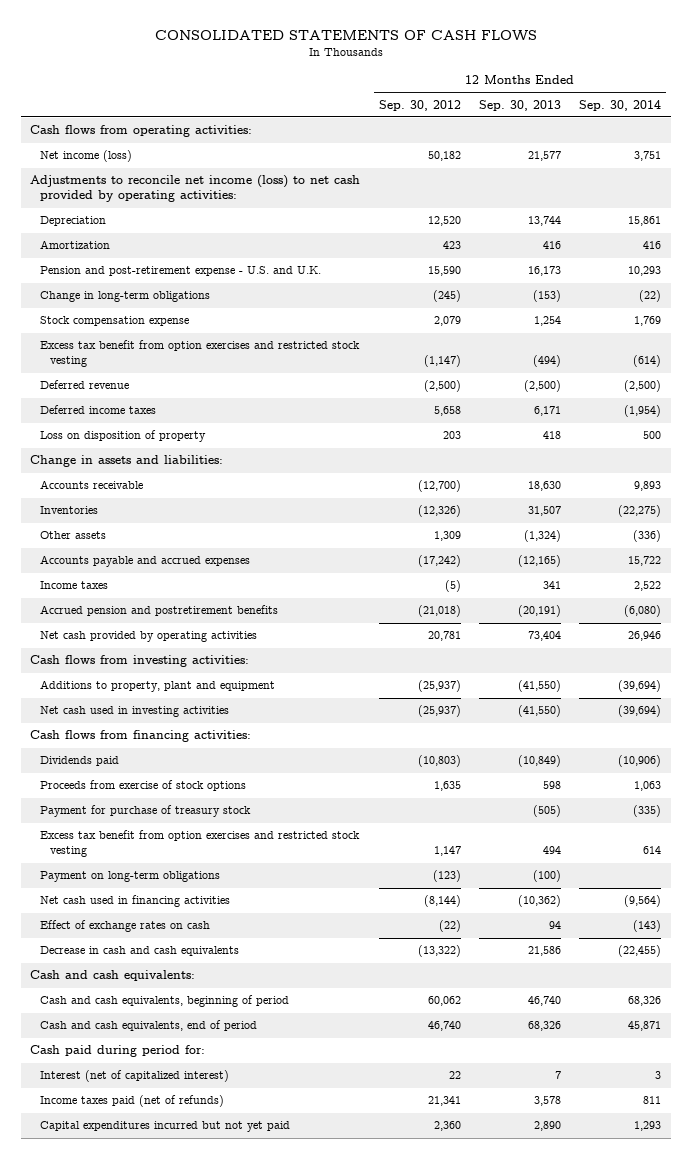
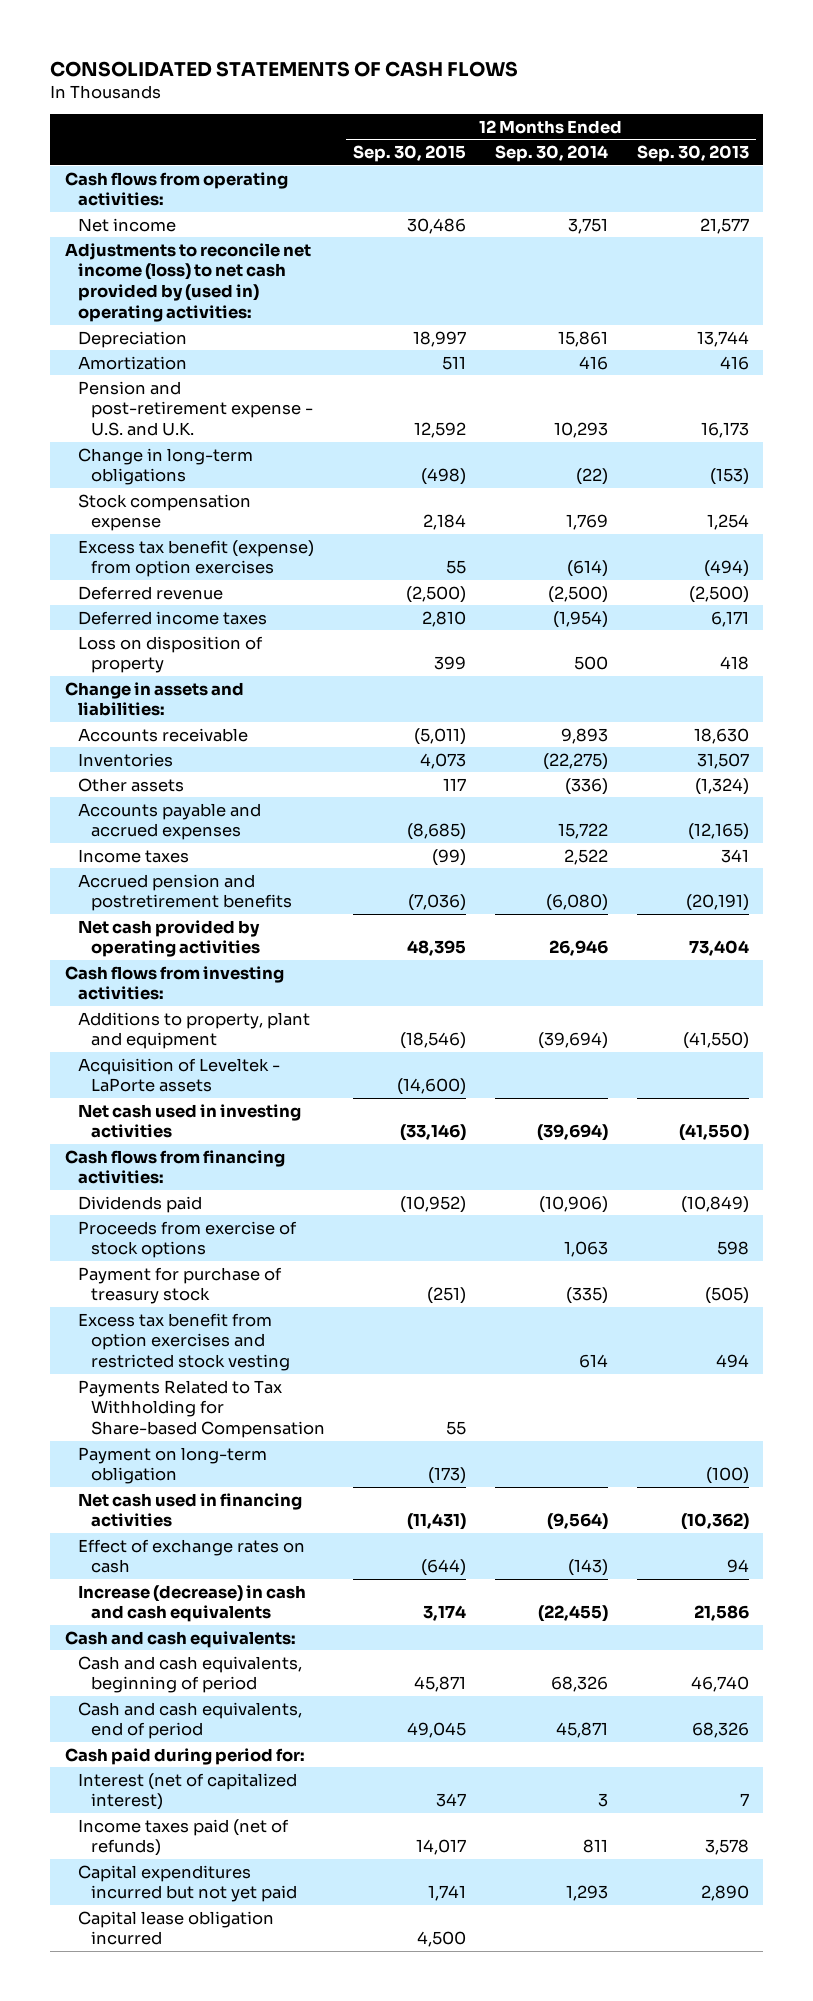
- | 12 Months Ended Sep. 30, 2012 | 12 Months Ended Sep. 30, 2013 | 12 Months Ended Sep. 30, 2014
+ | 12 Months Ended Sep. 30, 2015 | 12 Months Ended Sep. 30, 2014 | 12 Months Ended Sep. 30, 2013
- Net income (loss) | 50,182 | 21,577 | 3,751
- Adjustments to reconcile net income (loss) to net cash provided by operating activities:
+ Net income | 30,486 | 3,751 | 21,577
+ Adjustments to reconcile net income (loss) to net cash provided by (used in) operating activities:
- Excess tax benefit from option exercises and restricted stock vesting | (1,147) | (494) | (614)
+ Excess tax benefit (expense) from option exercises | 55 | (614) | (494)
+ Acquisition of Leveltek - LaPorte assets | (14,600) | |
- Payment on long-term obligations | (123) | (100) |
+ Payments Related to Tax Withholding for Share-based Compensation | 55 | |
+ Payment on long-term obligation | (173) | | (100)
- Decrease in cash and cash equivalents | (13,322) | 21,586 | (22,455)
+ Increase (decrease) in cash and cash equivalents | 3,174 | (22,455) | 21,586
+ Capital lease obligation incurred | 4,500 | |

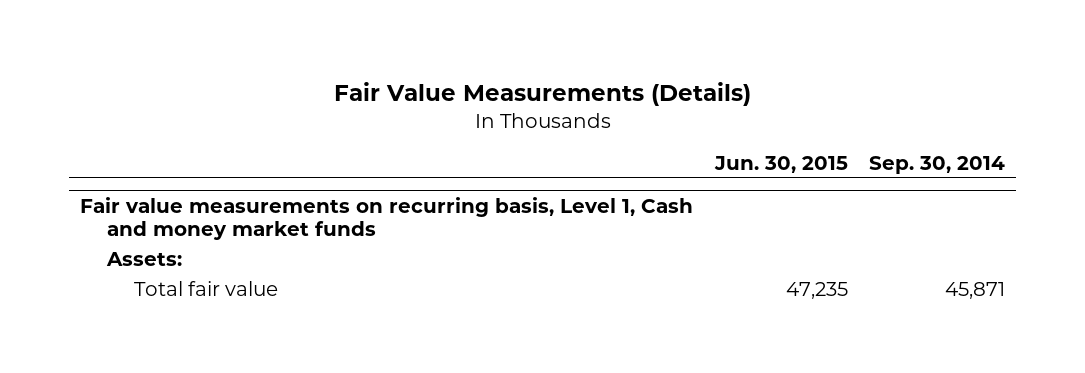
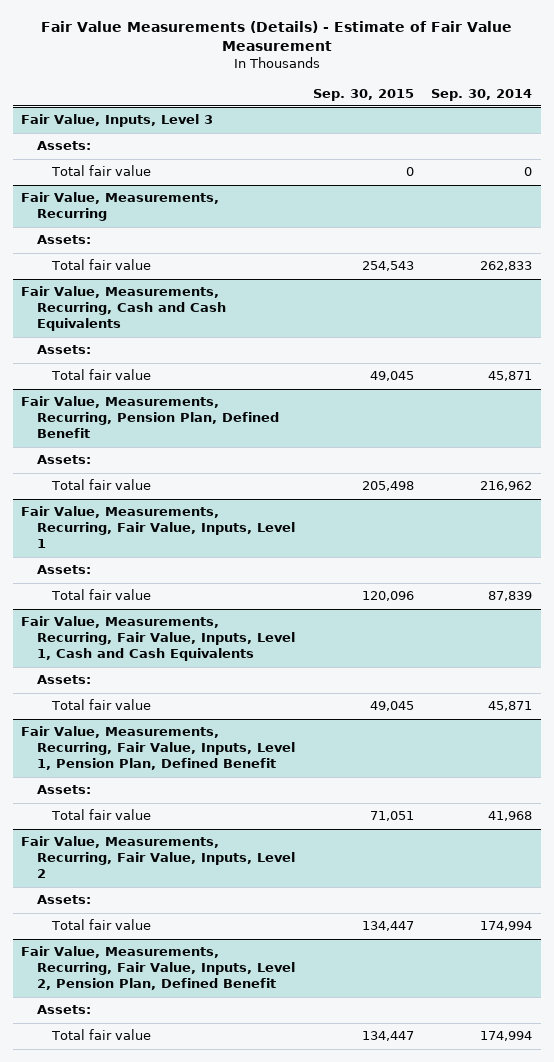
- Fair Value Measurements (Details)
+ Fair Value Measurements (Details) - Estimate of Fair Value Measurement
- | Jun. 30, 2015 | Sep. 30, 2014
+ | Sep. 30, 2015 | Sep. 30, 2014
- Fair value measurements on recurring basis, Level 1, Cash and money market funds
+ Fair Value, Inputs, Level 3
+ Total fair value | 0 | 0
+ Fair Value, Measurements, Recurring
+ Assets:
+ Total fair value | 254,543 | 262,833
+ Fair Value, Measurements, Recurring, Cash and Cash Equivalents
+ Assets:
+ Fair Value, Measurements, Recurring, Pension Plan, Defined Benefit
+ Assets:
+ Total fair value | 205,498 | 216,962
+ Fair Value, Measurements, Recurring, Fair Value, Inputs, Level 1
+ Assets:
+ Total fair value | 120,096 | 87,839
+ Fair Value, Measurements, Recurring, Fair Value, Inputs, Level 1, Cash and Cash Equivalents
+ Assets:
+ Total fair value | 49,045 | 45,871
+ Fair Value, Measurements, Recurring, Fair Value, Inputs, Level 1, Pension Plan, Defined Benefit
+ Assets:
+ Total fair value | 71,051 | 41,968
+ Fair Value, Measurements, Recurring, Fair Value, Inputs, Level 2
+ Assets:
+ Total fair value | 134,447 | 174,994
+ Fair Value, Measurements, Recurring, Fair Value, Inputs, Level 2, Pension Plan, Defined Benefit
+ Assets:
+ Total fair value | 134,447 | 174,994

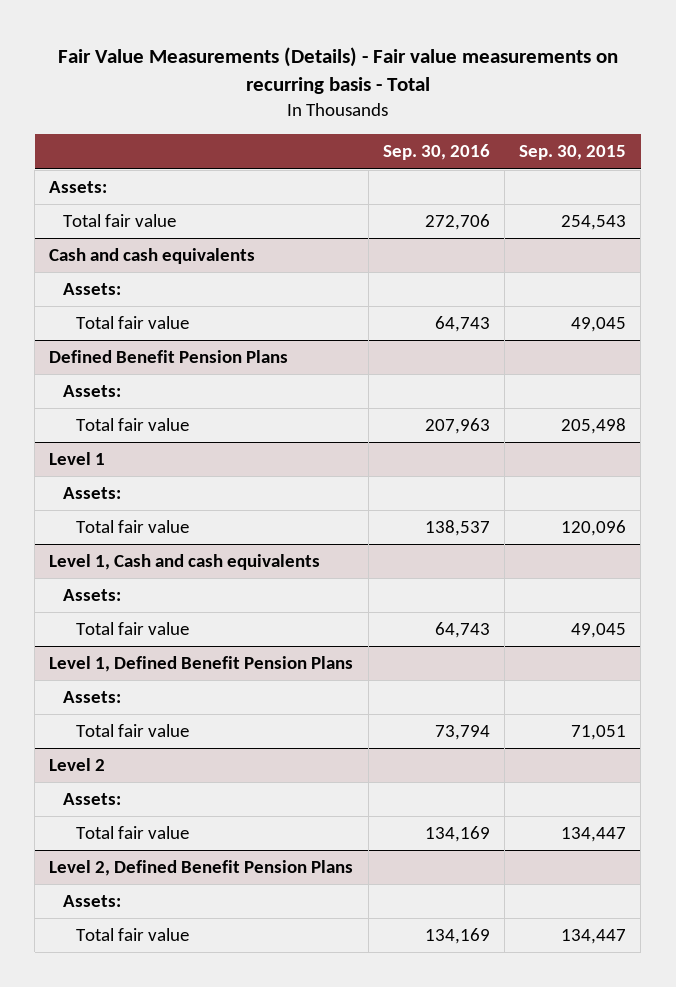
- Fair Value Measurements (Details) - Estimate of Fair Value Measurement
+ Fair Value Measurements (Details) - Fair value measurements on recurring basis - Total
- | Sep. 30, 2015 | Sep. 30, 2014
+ | Sep. 30, 2016 | Sep. 30, 2015
- Fair Value, Inputs, Level 3
- Total fair value | 0 | 0
- Fair Value, Measurements, Recurring
- Assets:
- Fair Value, Measurements, Recurring, Cash and Cash Equivalents
+ Cash and cash equivalents
- Fair Value, Measurements, Recurring, Pension Plan, Defined Benefit
+ Defined Benefit Pension Plans
- Fair Value, Measurements, Recurring, Fair Value, Inputs, Level 1
+ Level 1
- Fair Value, Measurements, Recurring, Fair Value, Inputs, Level 1, Cash and Cash Equivalents
+ Level 1, Cash and cash equivalents
- Fair Value, Measurements, Recurring, Fair Value, Inputs, Level 1, Pension Plan, Defined Benefit
+ Level 1, Defined Benefit Pension Plans
- Fair Value, Measurements, Recurring, Fair Value, Inputs, Level 2
+ Level 2
- Fair Value, Measurements, Recurring, Fair Value, Inputs, Level 2, Pension Plan, Defined Benefit
+ Level 2, Defined Benefit Pension Plans

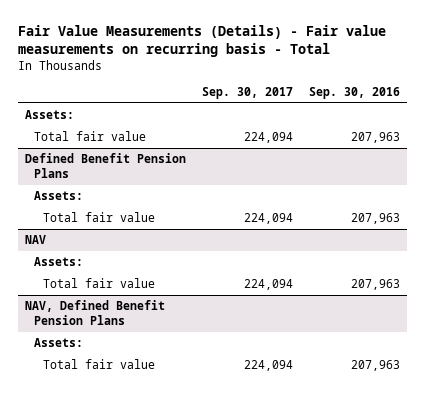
- | Sep. 30, 2016 | Sep. 30, 2015
+ | Sep. 30, 2017 | Sep. 30, 2016
- Total fair value | 272,706 | 254,543
- Cash and cash equivalents
- Assets:
- Total fair value | 64,743 | 49,045
+ Total fair value | 224,094 | 207,963
- Level 1
- Assets:
- Total fair value | 138,537 | 120,096
- Level 1, Cash and cash equivalents
- Assets:
- Total fair value | 64,743 | 49,045
- Level 1, Defined Benefit Pension Plans
- Assets:
- Total fair value | 73,794 | 71,051
- Level 2
+ NAV
- Total fair value | 134,169 | 134,447
- Level 2, Defined Benefit Pension Plans
+ Total fair value | 224,094 | 207,963
+ NAV, Defined Benefit Pension Plans
- Total fair value | 134,169 | 134,447
+ Total fair value | 224,094 | 207,963

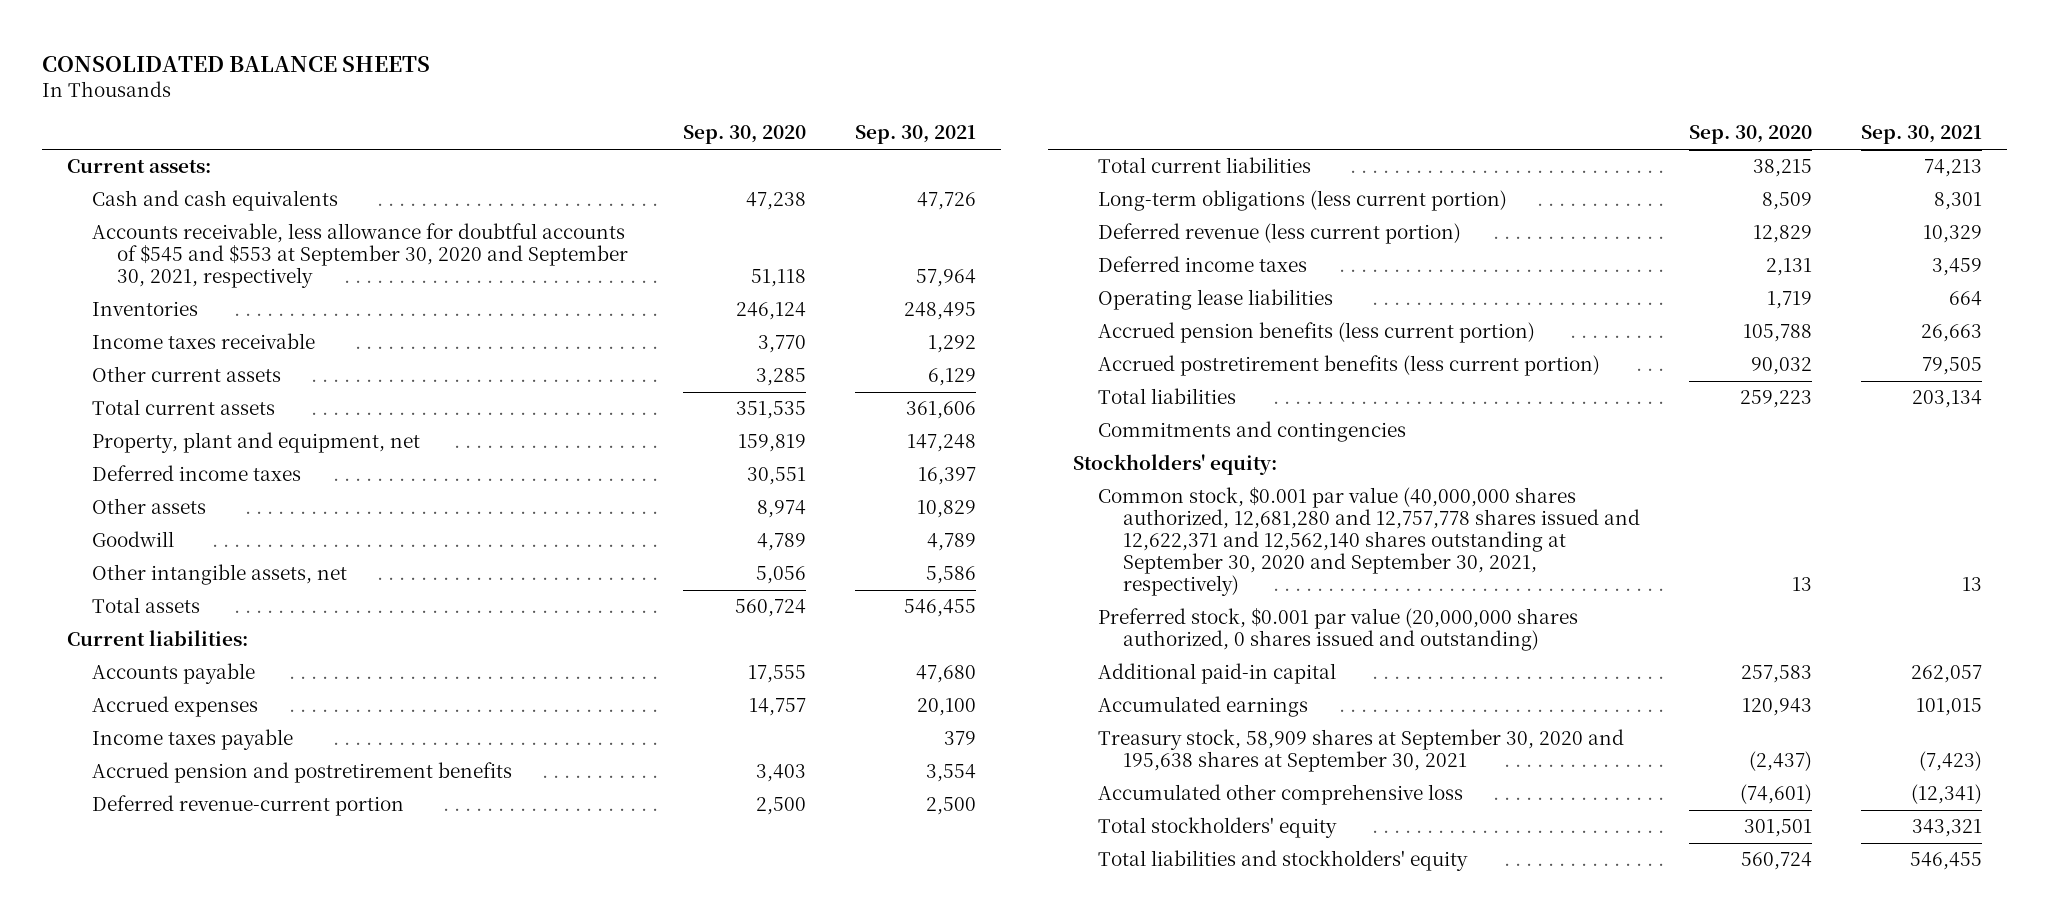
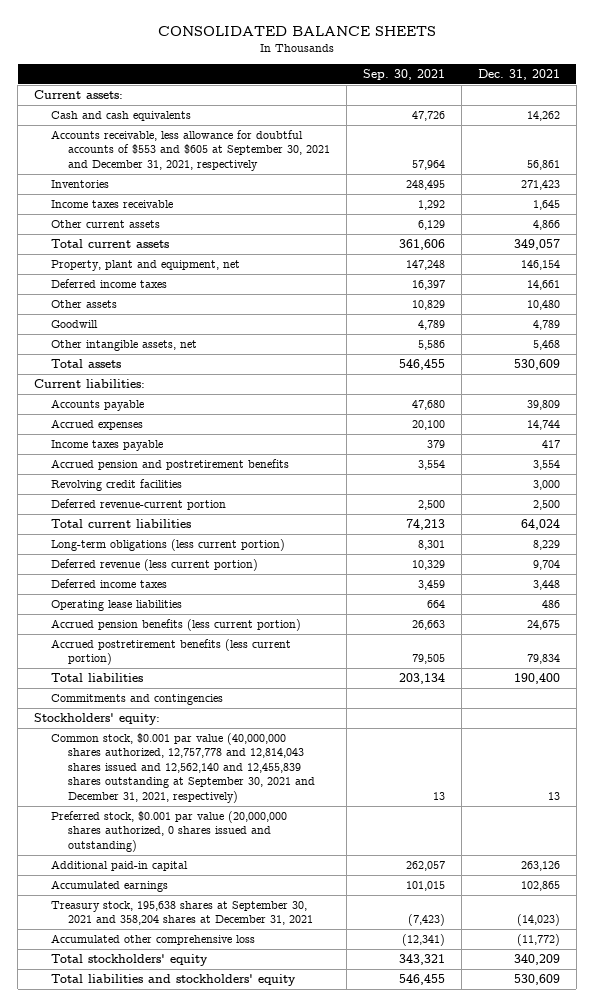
- | Sep. 30, 2020 | Sep. 30, 2021
+ | Sep. 30, 2021 | Dec. 31, 2021
- Accounts receivable, less allowance for doubtful accounts of $545 and $553 at September 30, 2020 and September 30, 2021, respectively | 51,118 | 57,964
+ Accounts receivable, less allowance for doubtful accounts of $553 and $605 at September 30, 2021 and December 31, 2021, respectively | 57,964 | 56,861
+ Revolving credit facilities | | 3,000
- Common stock, $0.001 par value (40,000,000 shares authorized, 12,681,280 and 12,757,778 shares issued and 12,622,371 and 12,562,140 shares outstanding at September 30, 2020 and September 30, 2021, respectively) | 13 | 13
+ Common stock, $0.001 par value (40,000,000 shares authorized, 12,757,778 and 12,814,043 shares issued and 12,562,140 and 12,455,839 shares outstanding at September 30, 2021 and December 31, 2021, respectively) | 13 | 13
- Treasury stock, 58,909 shares at September 30, 2020 and 195,638 shares at September 30, 2021 | (2,437) | (7,423)
+ Treasury stock, 195,638 shares at September 30, 2021 and 358,204 shares at December 31, 2021 | (7,423) | (14,023)

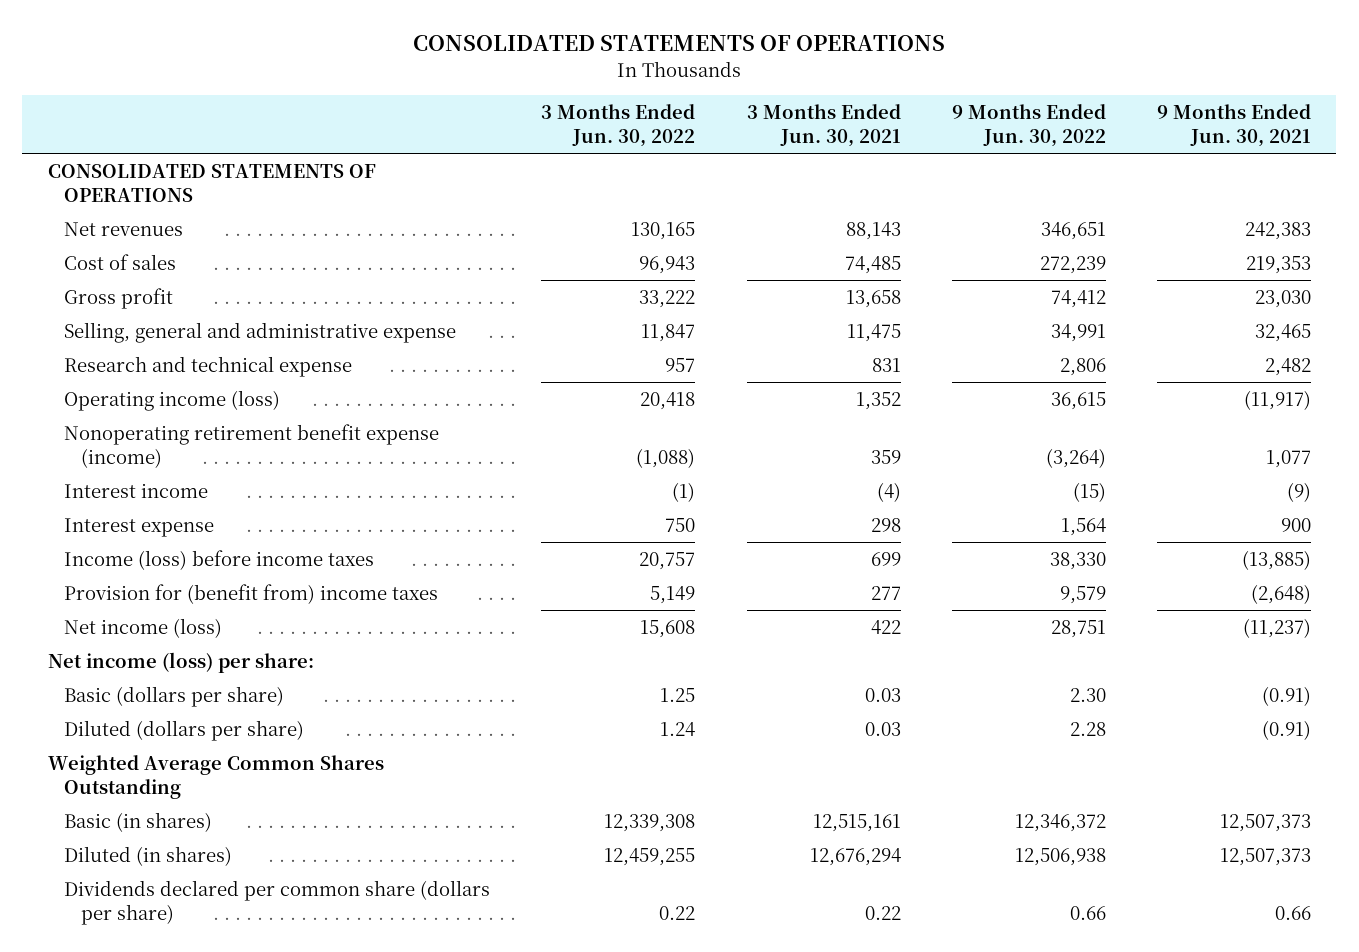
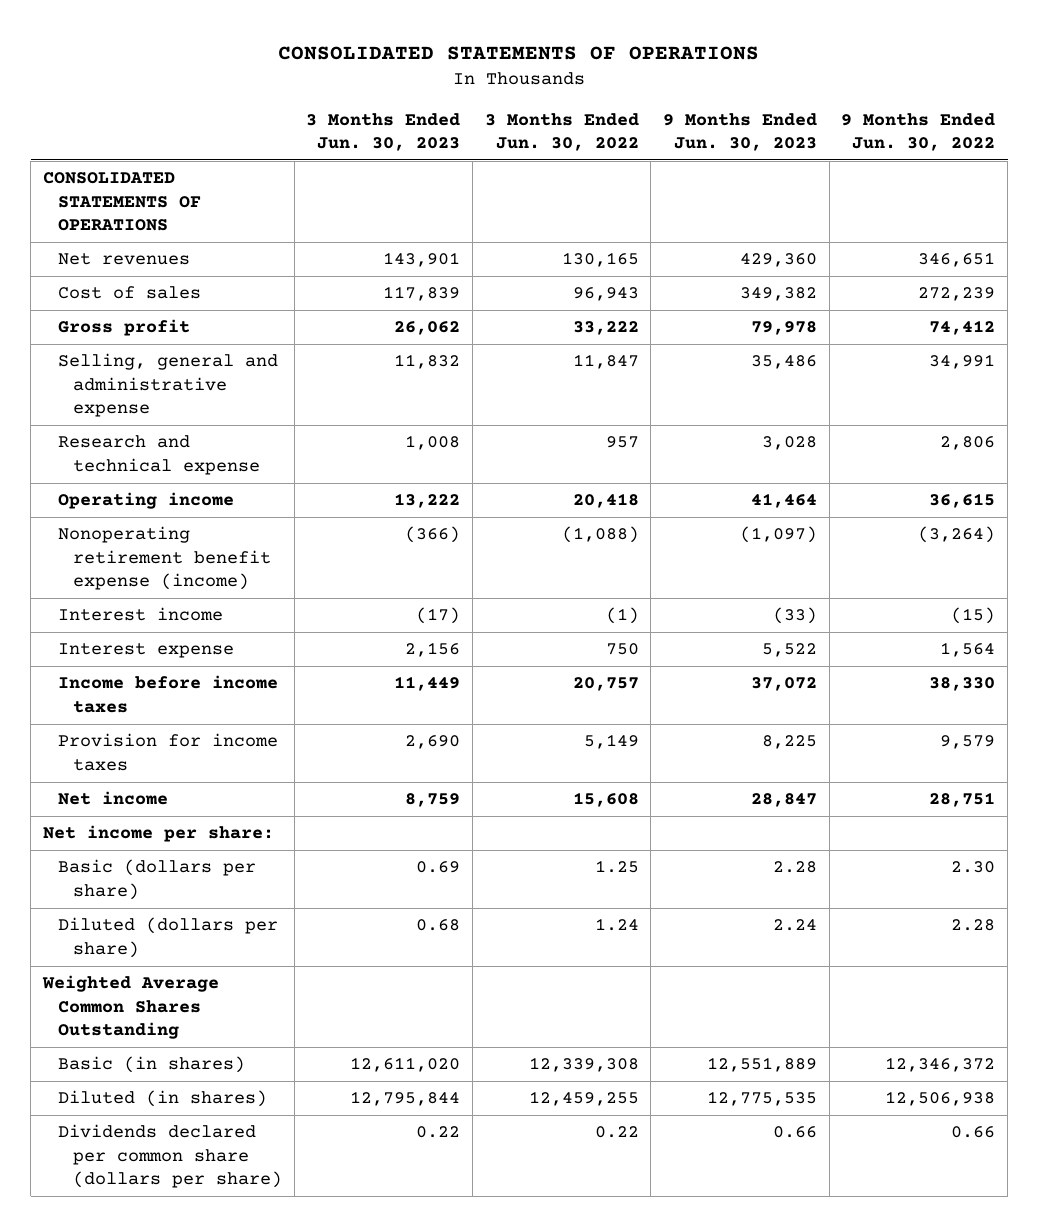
- | 3 Months Ended Jun. 30, 2022 | 3 Months Ended Jun. 30, 2021 | 9 Months Ended Jun. 30, 2022 | 9 Months Ended Jun. 30, 2021
+ | 3 Months Ended Jun. 30, 2023 | 3 Months Ended Jun. 30, 2022 | 9 Months Ended Jun. 30, 2023 | 9 Months Ended Jun. 30, 2022
- Operating income (loss) | 20,418 | 1,352 | 36,615 | (11,917)
+ Operating income | 13,222 | 20,418 | 41,464 | 36,615
- Income (loss) before income taxes | 20,757 | 699 | 38,330 | (13,885)
- Provision for (benefit from) income taxes | 5,149 | 277 | 9,579 | (2,648)
- Net income (loss) | 15,608 | 422 | 28,751 | (11,237)
- Net income (loss) per share:
+ Income before income taxes | 11,449 | 20,757 | 37,072 | 38,330
+ Provision for income taxes | 2,690 | 5,149 | 8,225 | 9,579
+ Net income | 8,759 | 15,608 | 28,847 | 28,751
+ Net income per share:

